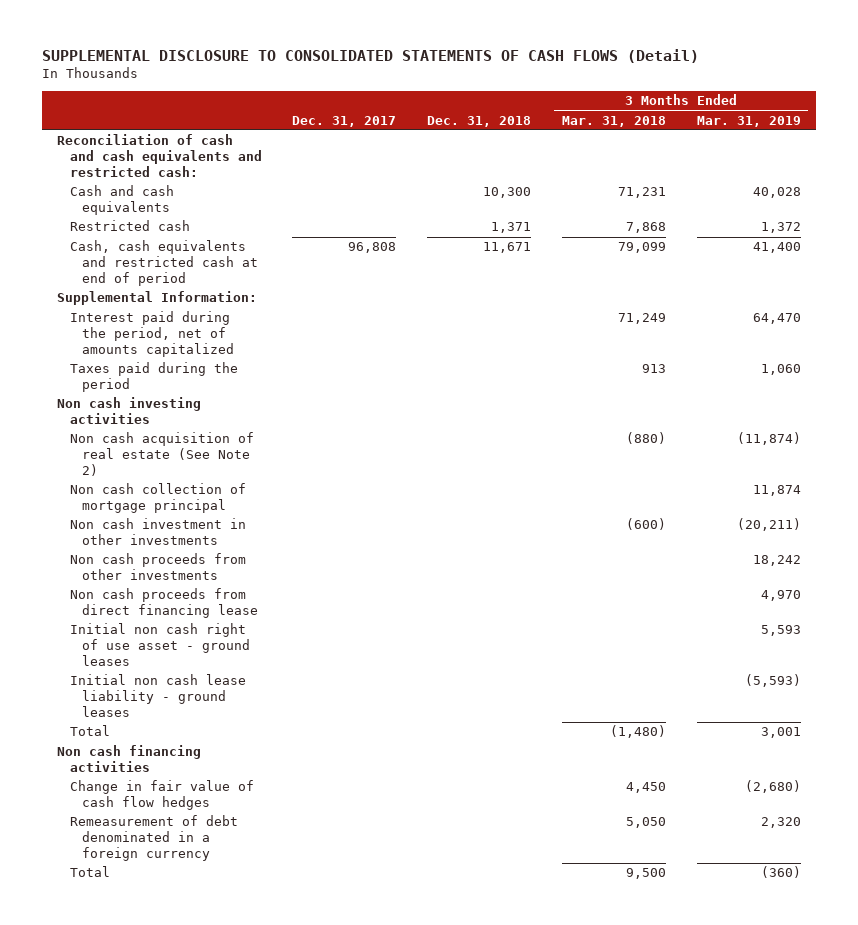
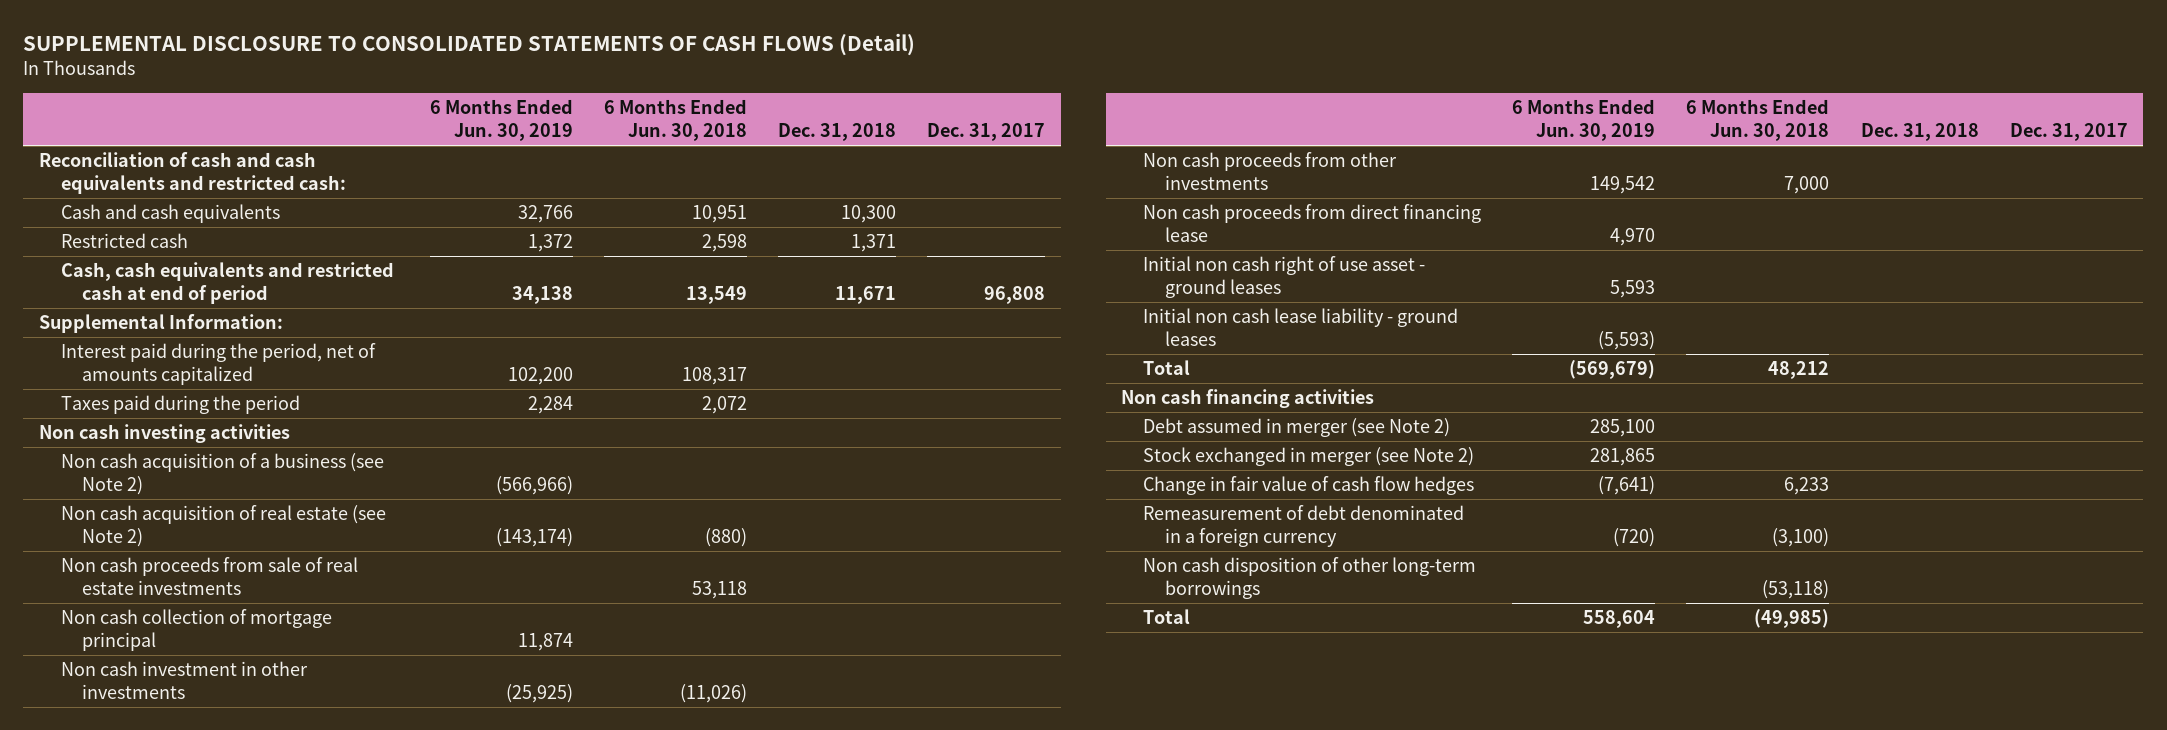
- | Dec. 31, 2017 | Dec. 31, 2018 | 3 Months Ended Mar. 31, 2018 | 3 Months Ended Mar. 31, 2019
+ | 6 Months Ended Jun. 30, 2019 | 6 Months Ended Jun. 30, 2018 | Dec. 31, 2018 | Dec. 31, 2017
- Non cash acquisition of real estate (See Note 2) | | | (880) | (11,874)
+ Non cash acquisition of a business (see Note 2) | (566,966) | | |
+ Non cash acquisition of real estate (see Note 2) | (143,174) | (880) | |
+ Non cash proceeds from sale of real estate investments | | 53,118 | |
+ Debt assumed in merger (see Note 2) | 285,100 | | |
+ Stock exchanged in merger (see Note 2) | 281,865 | | |
+ Non cash disposition of other long-term borrowings | | (53,118) | |

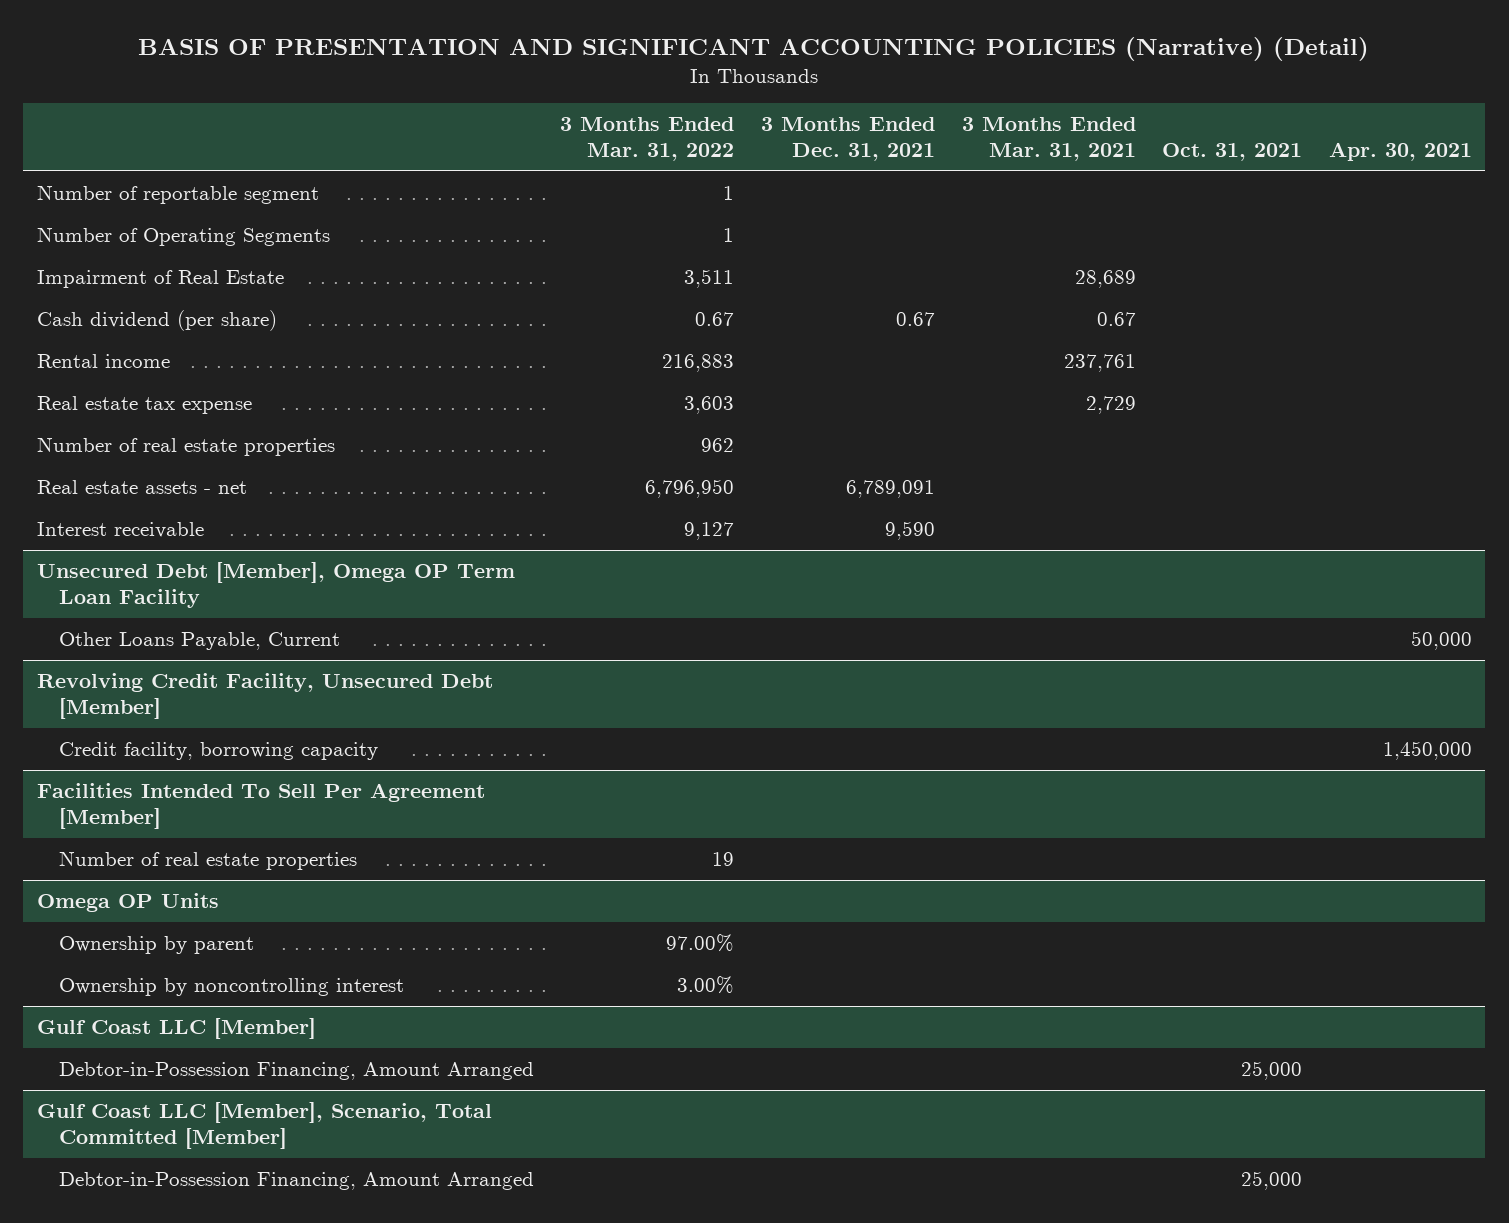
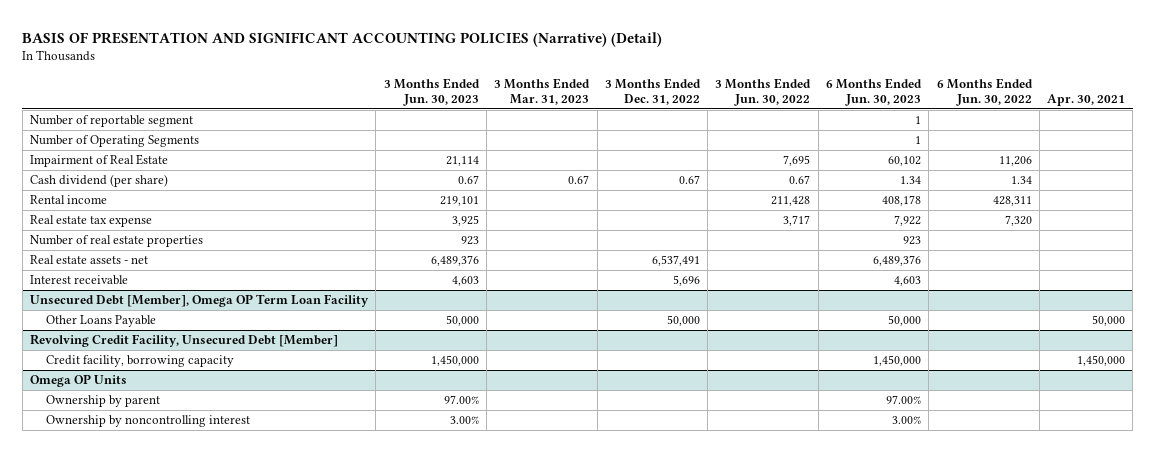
- | 3 Months Ended Mar. 31, 2022 | 3 Months Ended Dec. 31, 2021 | 3 Months Ended Mar. 31, 2021 | Oct. 31, 2021 | Apr. 30, 2021
+ | 3 Months Ended Jun. 30, 2023 | 3 Months Ended Mar. 31, 2023 | 3 Months Ended Dec. 31, 2022 | 3 Months Ended Jun. 30, 2022 | 6 Months Ended Jun. 30, 2023 | 6 Months Ended Jun. 30, 2022 | Apr. 30, 2021
@ Unsecured Debt [Member], Omega OP Term Loan Facility
- Other Loans Payable, Current | | | | | 50,000
+ Other Loans Payable | 50,000 | | 50,000 | | 50,000 | | 50,000
- Facilities Intended To Sell Per Agreement [Member]
- Number of real estate properties | 19 | | | |
- Gulf Coast LLC [Member]
- Debtor-in-Possession Financing, Amount Arranged | | | | 25,000 |
- Gulf Coast LLC [Member], Scenario, Total Committed [Member]
- Debtor-in-Possession Financing, Amount Arranged | | | | 25,000 |

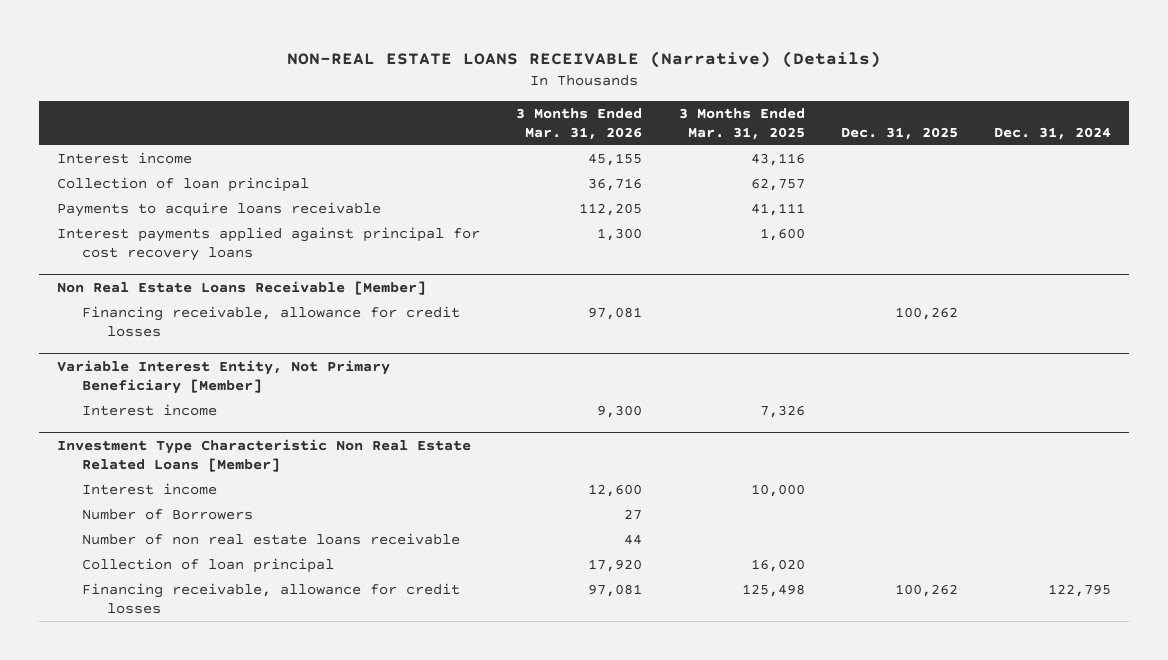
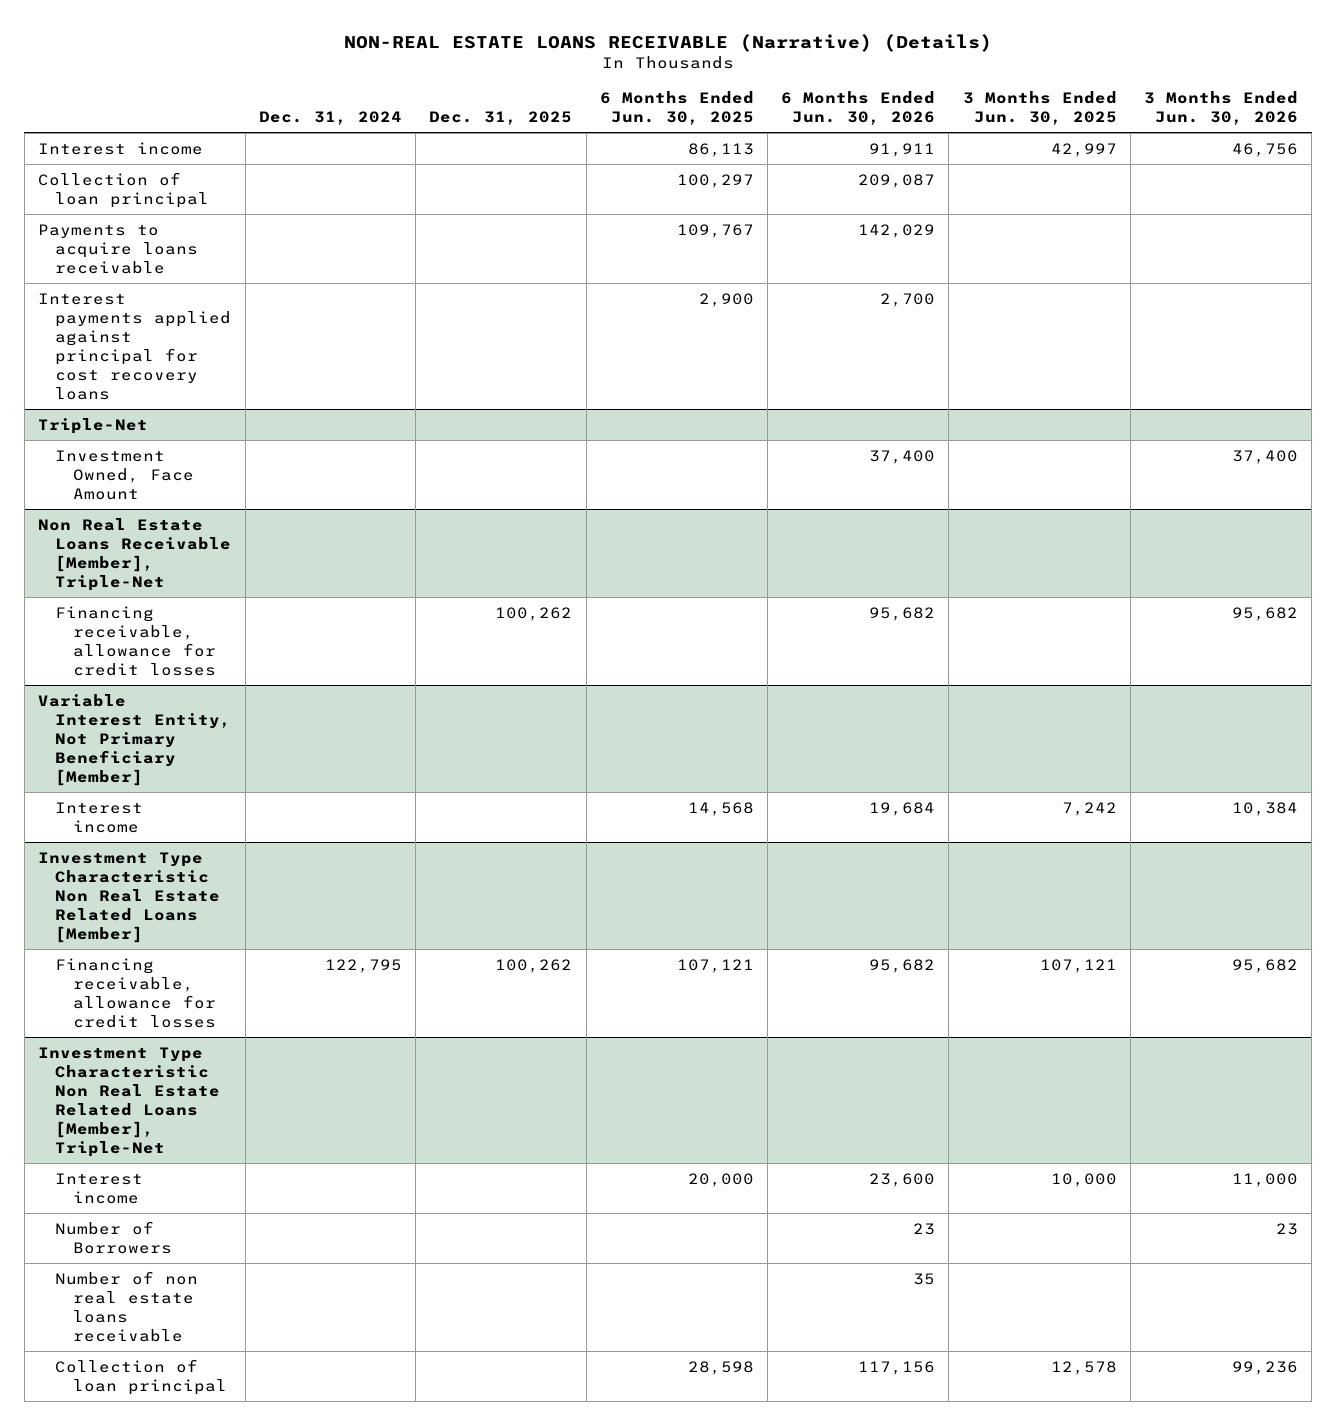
- | 3 Months Ended Mar. 31, 2026 | 3 Months Ended Mar. 31, 2025 | Dec. 31, 2025 | Dec. 31, 2024
+ | Dec. 31, 2024 | Dec. 31, 2025 | 6 Months Ended Jun. 30, 2025 | 6 Months Ended Jun. 30, 2026 | 3 Months Ended Jun. 30, 2025 | 3 Months Ended Jun. 30, 2026
- Non Real Estate Loans Receivable [Member]
+ Triple-Net
+ Investment Owned, Face Amount | | | | 37,400 | | 37,400
+ Non Real Estate Loans Receivable [Member], Triple-Net
@ Investment Type Characteristic Non Real Estate Related Loans [Member]
- Interest income | 12,600 | 10,000 | |
- Number of Borrowers | 27 | | |
- Number of non real estate loans receivable | 44 | | |
- Collection of loan principal | 17,920 | 16,020 | |
+ Investment Type Characteristic Non Real Estate Related Loans [Member], Triple-Net
+ Interest income | | | 20,000 | 23,600 | 10,000 | 11,000
+ Number of Borrowers | | | | 23 | | 23
+ Number of non real estate loans receivable | | | | 35 | |
+ Collection of loan principal | | | 28,598 | 117,156 | 12,578 | 99,236

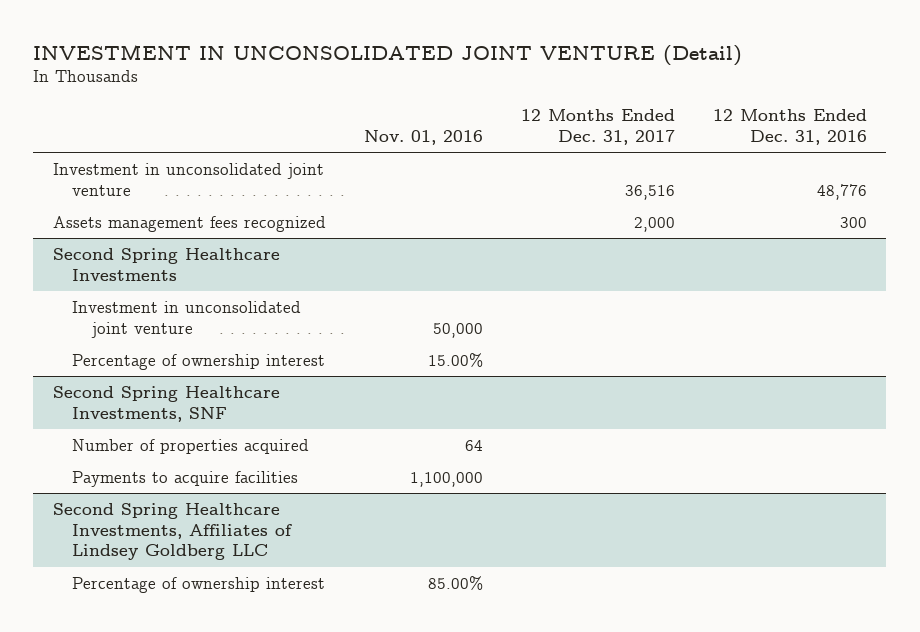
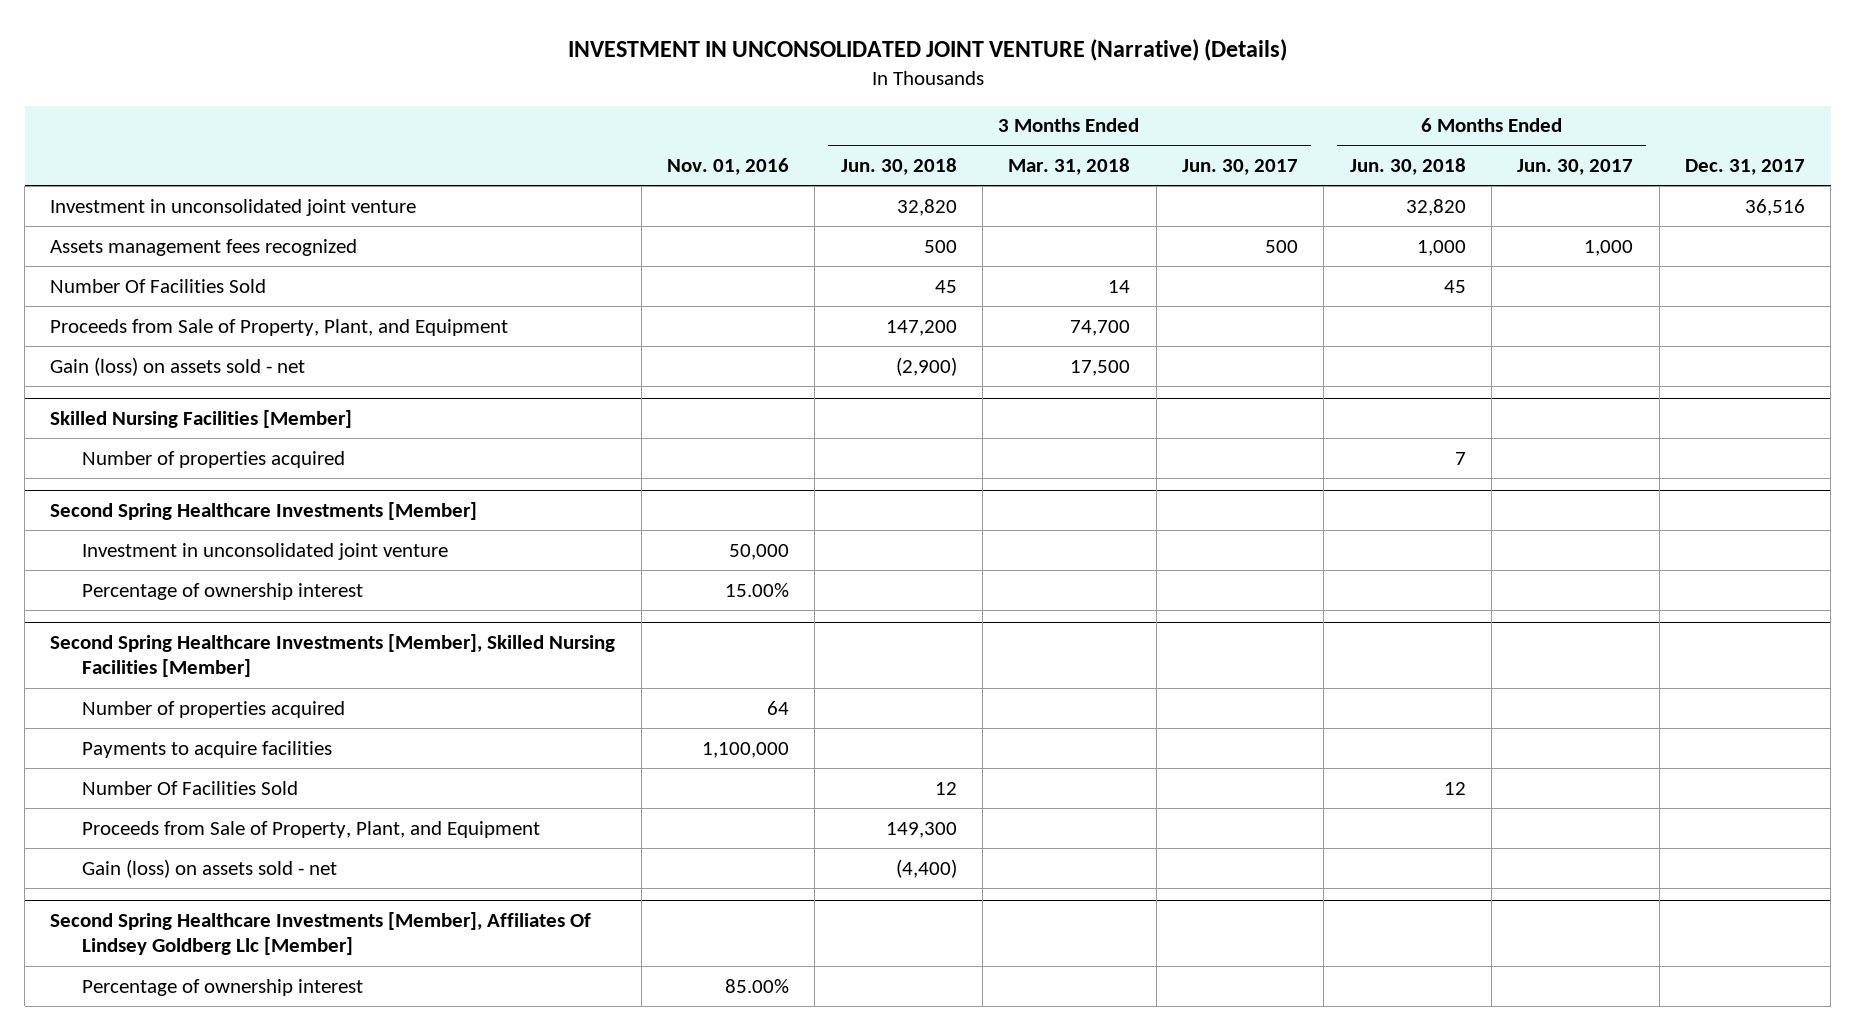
- INVESTMENT IN UNCONSOLIDATED JOINT VENTURE (Detail)
+ INVESTMENT IN UNCONSOLIDATED JOINT VENTURE (Narrative) (Details)
- | Nov. 01, 2016 | 12 Months Ended Dec. 31, 2017 | 12 Months Ended Dec. 31, 2016
+ | Nov. 01, 2016 | 3 Months Ended Jun. 30, 2018 | 3 Months Ended Mar. 31, 2018 | 3 Months Ended Jun. 30, 2017 | 6 Months Ended Jun. 30, 2018 | 6 Months Ended Jun. 30, 2017 | Dec. 31, 2017
- Second Spring Healthcare Investments
+ Number Of Facilities Sold | | 45 | 14 | | 45 | |
+ Proceeds from Sale of Property, Plant, and Equipment | | 147,200 | 74,700 | | | |
+ Gain (loss) on assets sold - net | | (2,900) | 17,500 | | | |
+ Skilled Nursing Facilities [Member]
+ Number of properties acquired | | | | | 7 | |
+ Second Spring Healthcare Investments [Member]
- Second Spring Healthcare Investments, SNF
+ Second Spring Healthcare Investments [Member], Skilled Nursing Facilities [Member]
- Second Spring Healthcare Investments, Affiliates of Lindsey Goldberg LLC
+ Number Of Facilities Sold | | 12 | | | 12 | |
+ Proceeds from Sale of Property, Plant, and Equipment | | 149,300 | | | | |
+ Gain (loss) on assets sold - net | | (4,400) | | | | |
+ Second Spring Healthcare Investments [Member], Affiliates Of Lindsey Goldberg Llc [Member]

